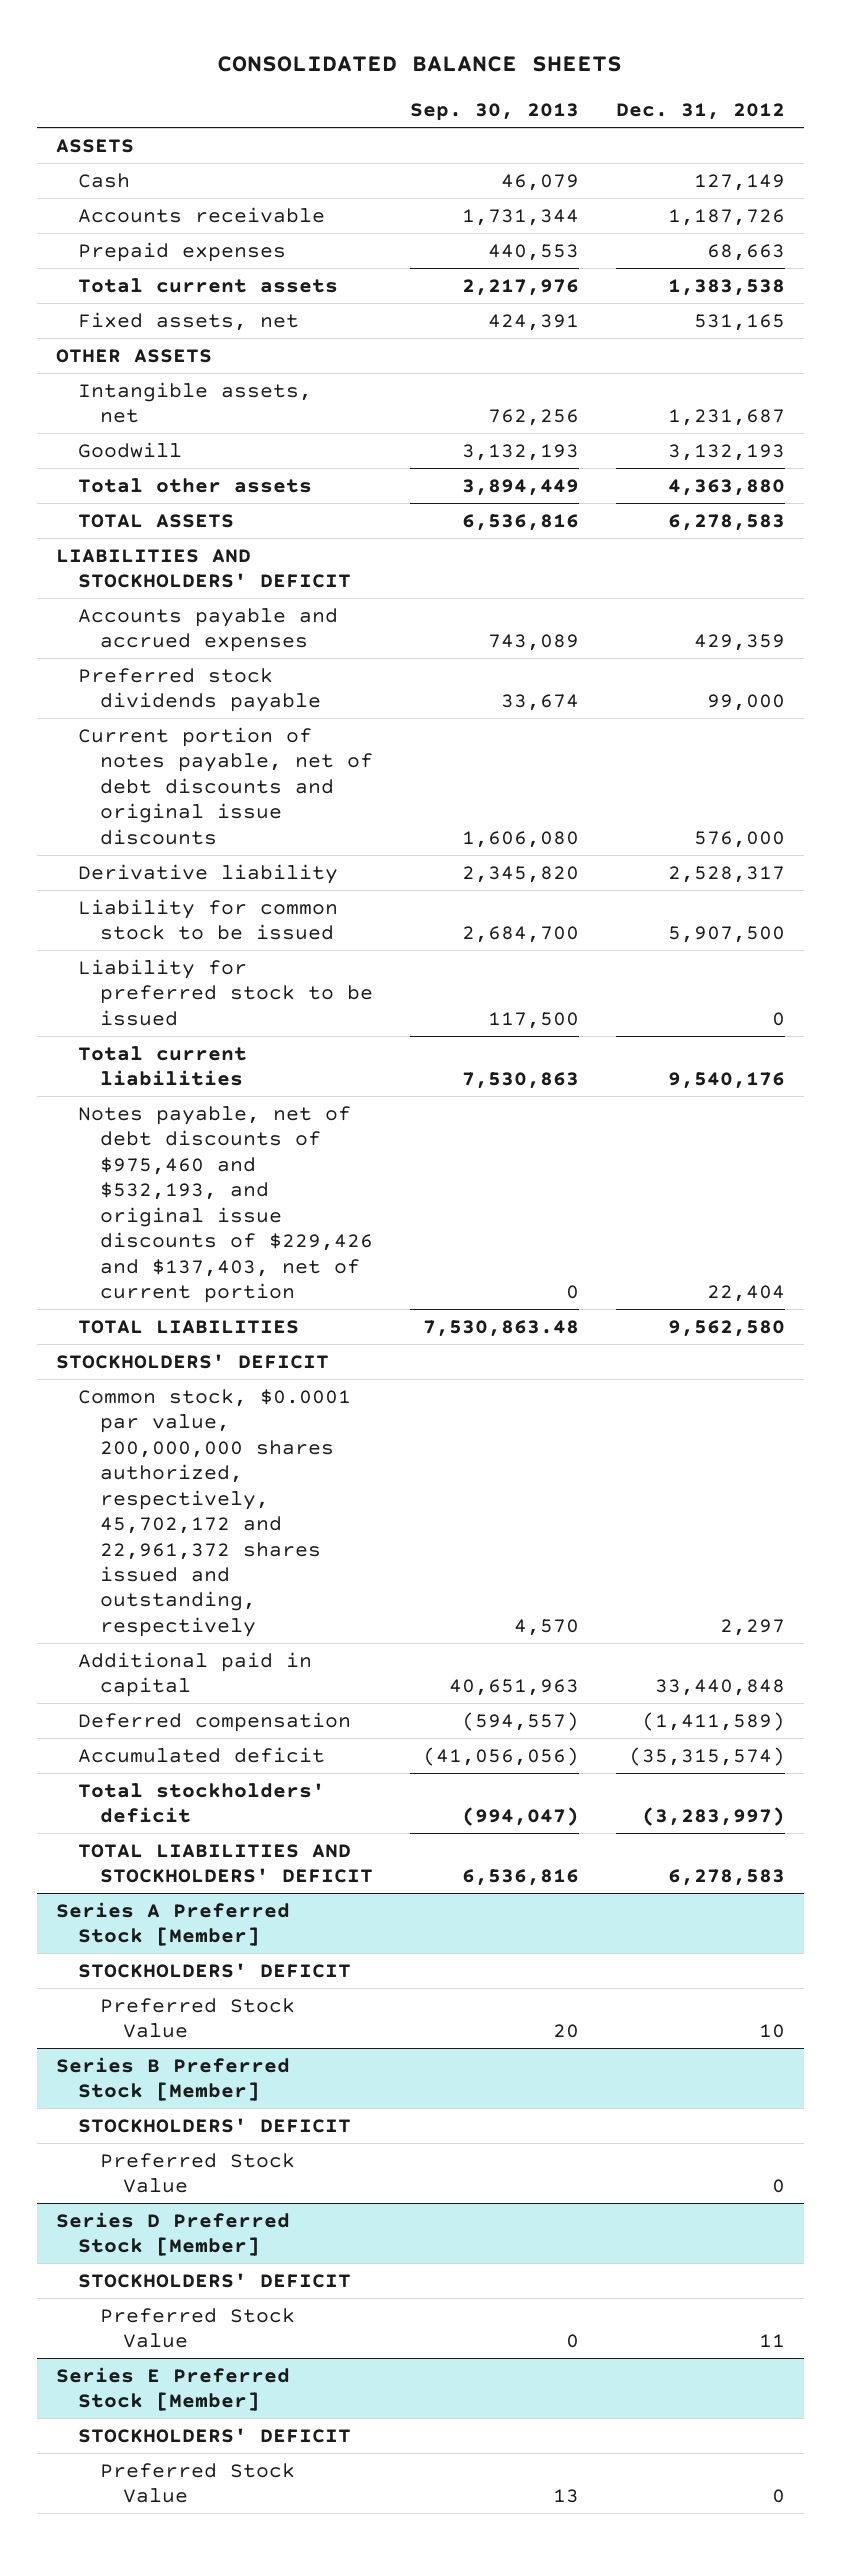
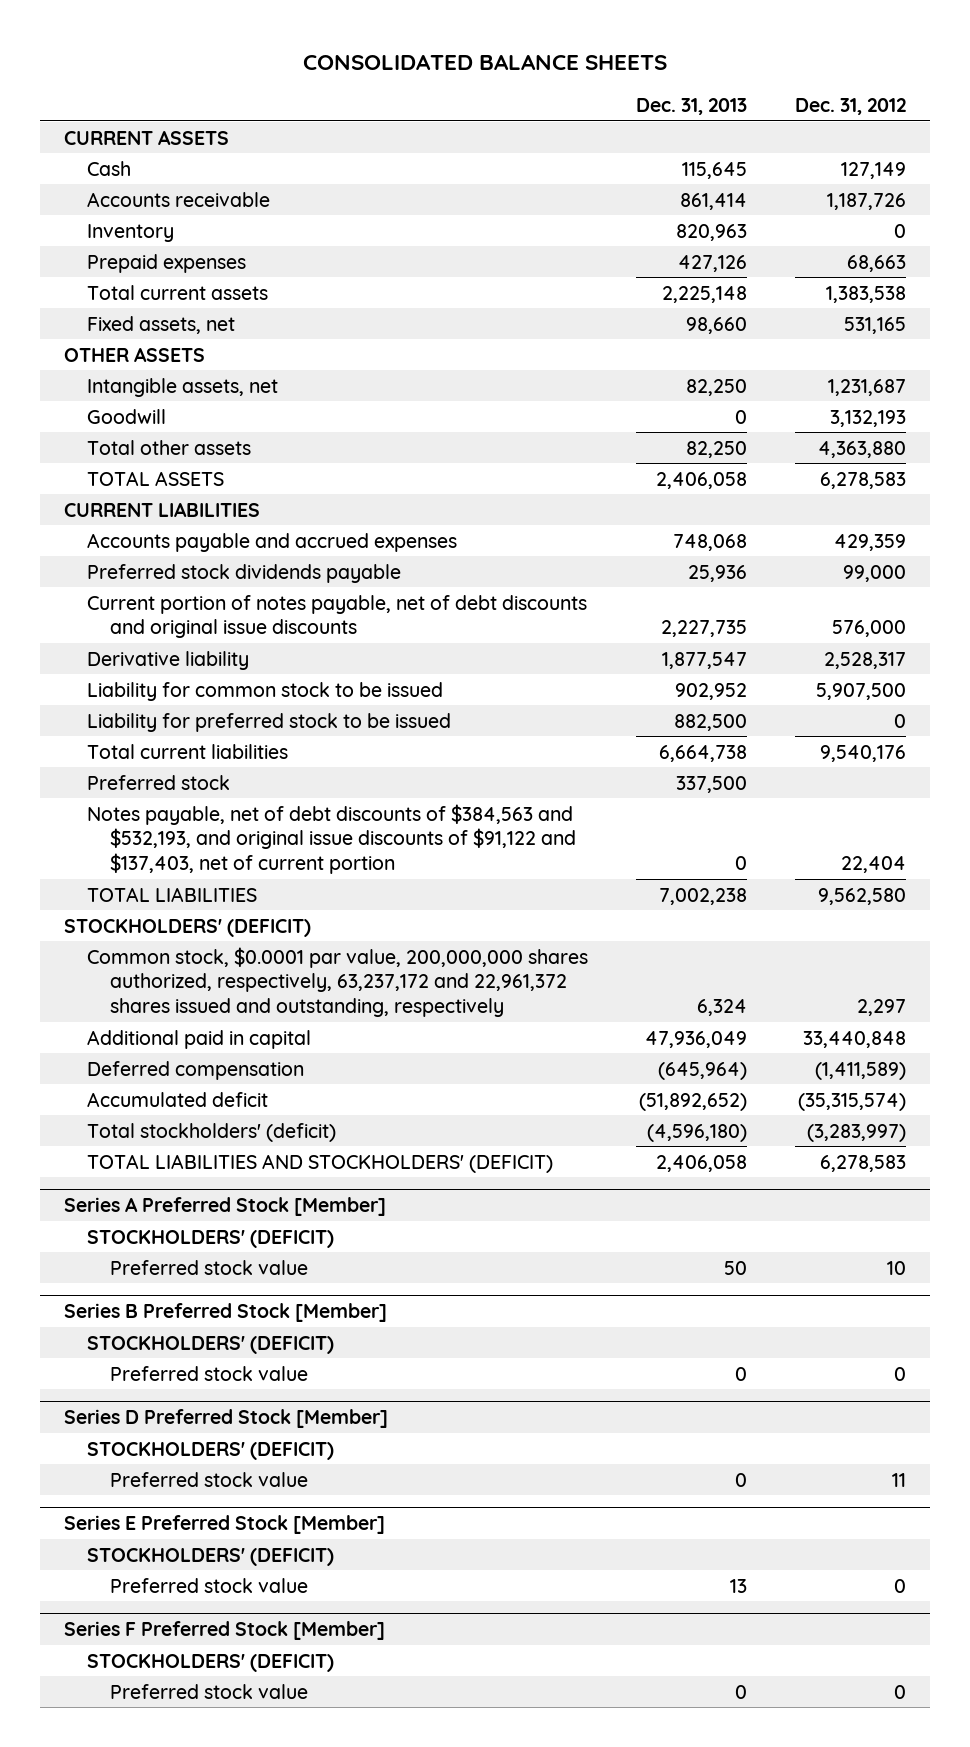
- | Sep. 30, 2013 | Dec. 31, 2012
+ | Dec. 31, 2013 | Dec. 31, 2012
- ASSETS
+ CURRENT ASSETS
+ Inventory | 820,963 | 0
- LIABILITIES AND STOCKHOLDERS' DEFICIT
+ CURRENT LIABILITIES
- Notes payable, net of debt discounts of $975,460 and $532,193, and original issue discounts of $229,426 and $137,403, net of current portion | 0 | 22,404
+ Preferred stock | 337,500 |
+ Notes payable, net of debt discounts of $384,563 and $532,193, and original issue discounts of $91,122 and $137,403, net of current portion | 0 | 22,404
- STOCKHOLDERS' DEFICIT
- Common stock, $0.0001 par value, 200,000,000 shares authorized, respectively, 45,702,172 and 22,961,372 shares issued and outstanding, respectively | 4,570 | 2,297
+ STOCKHOLDERS' (DEFICIT)
+ Common stock, $0.0001 par value, 200,000,000 shares authorized, respectively, 63,237,172 and 22,961,372 shares issued and outstanding, respectively | 6,324 | 2,297
- Total stockholders' deficit | (994,047) | (3,283,997)
- TOTAL LIABILITIES AND STOCKHOLDERS' DEFICIT | 6,536,816 | 6,278,583
+ Total stockholders' (deficit) | (4,596,180) | (3,283,997)
+ TOTAL LIABILITIES AND STOCKHOLDERS' (DEFICIT) | 2,406,058 | 6,278,583
@ Series A Preferred Stock [Member]
- STOCKHOLDERS' DEFICIT
- Preferred Stock Value | 20 | 10
+ STOCKHOLDERS' (DEFICIT)
+ Preferred stock value | 50 | 10
@ Series B Preferred Stock [Member]
- STOCKHOLDERS' DEFICIT
- Preferred Stock Value | | 0
+ STOCKHOLDERS' (DEFICIT)
+ Preferred stock value | 0 | 0
@ Series D Preferred Stock [Member]
- STOCKHOLDERS' DEFICIT
- Preferred Stock Value | 0 | 11
+ STOCKHOLDERS' (DEFICIT)
+ Preferred stock value | 0 | 11
@ Series E Preferred Stock [Member]
- STOCKHOLDERS' DEFICIT
- Preferred Stock Value | 13 | 0
+ STOCKHOLDERS' (DEFICIT)
+ Preferred stock value | 13 | 0
+ Series F Preferred Stock [Member]
+ STOCKHOLDERS' (DEFICIT)
+ Preferred stock value | 0 | 0

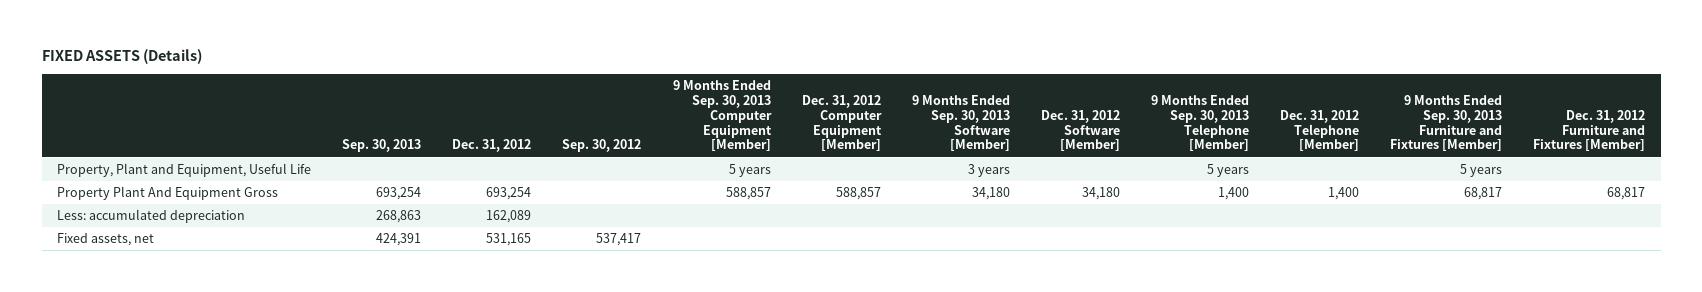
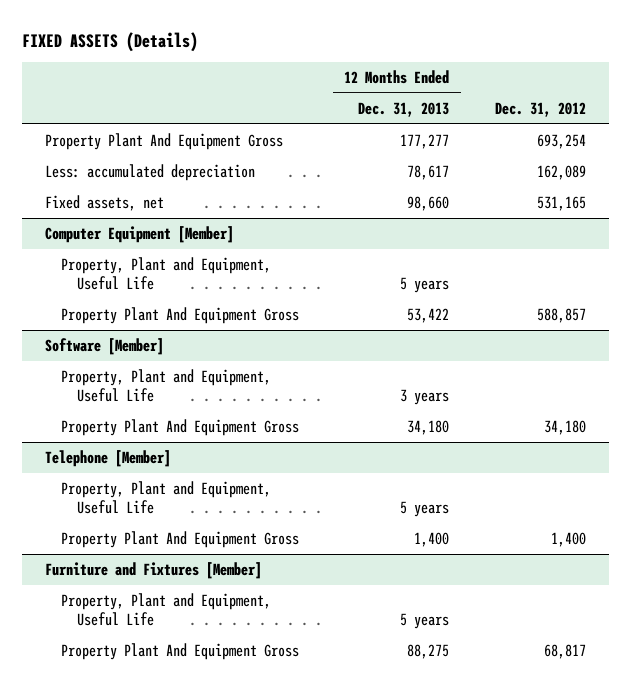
- | Sep. 30, 2013 | Dec. 31, 2012 | Sep. 30, 2012 | 9 Months Ended Sep. 30, 2013 Computer Equipment [Member] | Dec. 31, 2012 Computer Equipment [Member] | 9 Months Ended Sep. 30, 2013 Software [Member] | Dec. 31, 2012 Software [Member] | 9 Months Ended Sep. 30, 2013 Telephone [Member] | Dec. 31, 2012 Telephone [Member] | 9 Months Ended Sep. 30, 2013 Furniture and Fixtures [Member] | Dec. 31, 2012 Furniture and Fixtures [Member]
+ | 12 Months Ended Dec. 31, 2013 | Dec. 31, 2012
- Property, Plant and Equipment, Useful Life | | | | 5 years | | 3 years | | 5 years | | 5 years |
+ Computer Equipment [Member]
+ Property, Plant and Equipment, Useful Life | 5 years |
+ Property Plant And Equipment Gross | 53,422 | 588,857
+ Software [Member]
+ Property, Plant and Equipment, Useful Life | 3 years |
+ Property Plant And Equipment Gross | 34,180 | 34,180
+ Telephone [Member]
+ Property, Plant and Equipment, Useful Life | 5 years |
+ Property Plant And Equipment Gross | 1,400 | 1,400
+ Furniture and Fixtures [Member]
+ Property, Plant and Equipment, Useful Life | 5 years |
+ Property Plant And Equipment Gross | 88,275 | 68,817

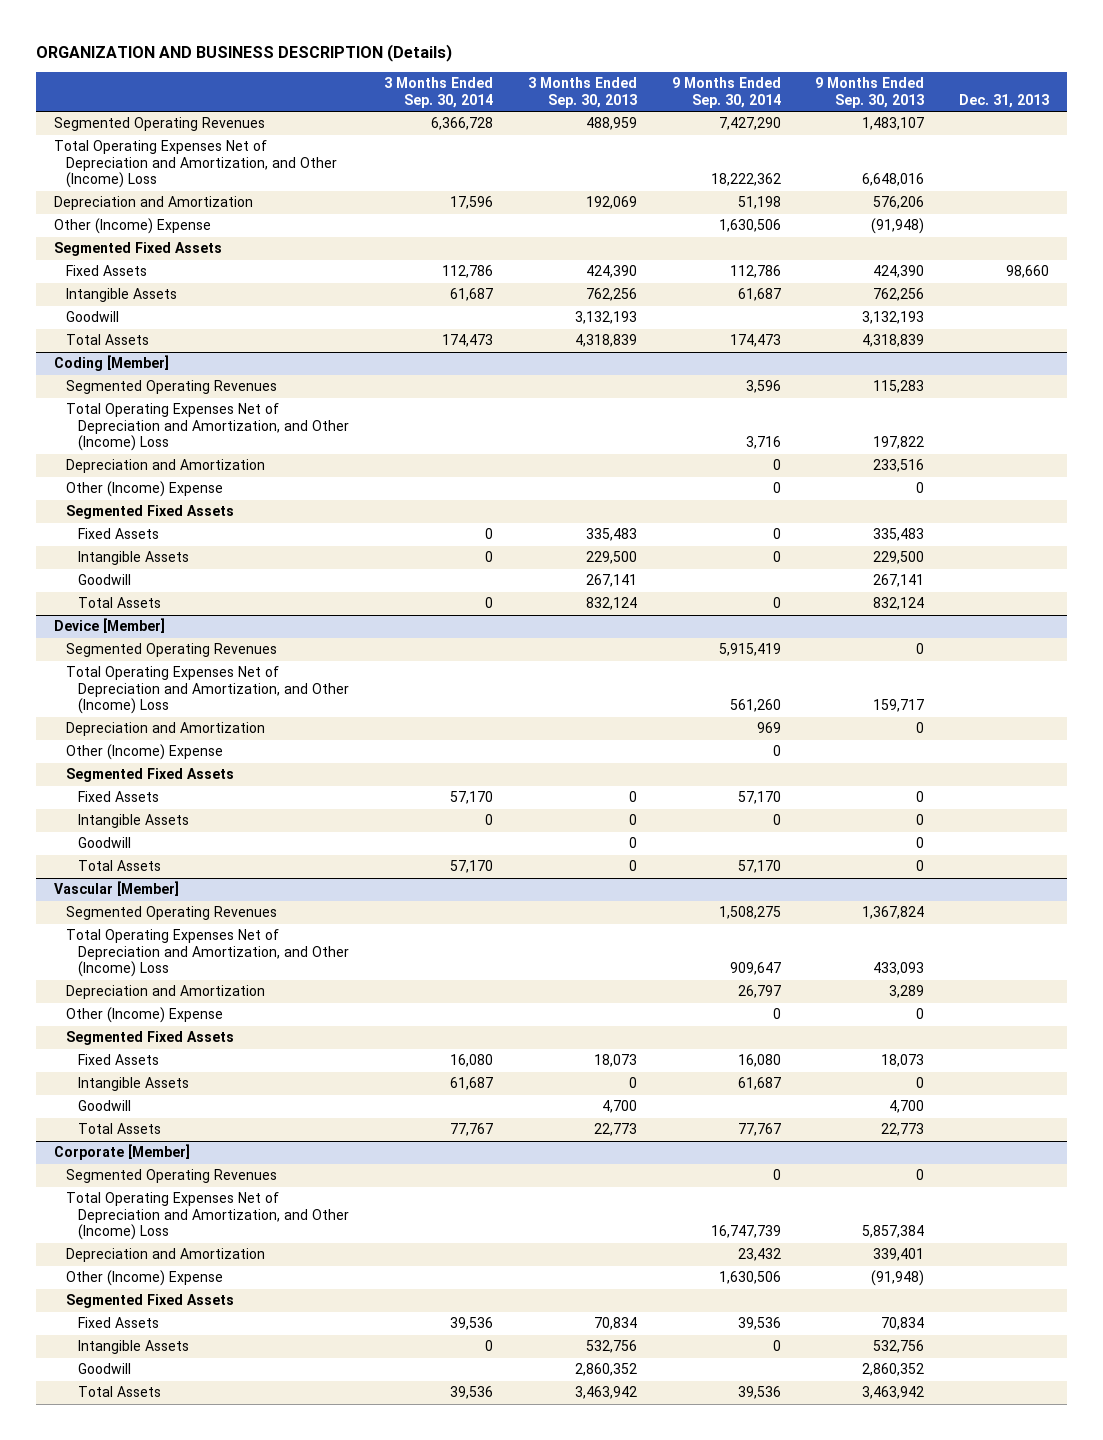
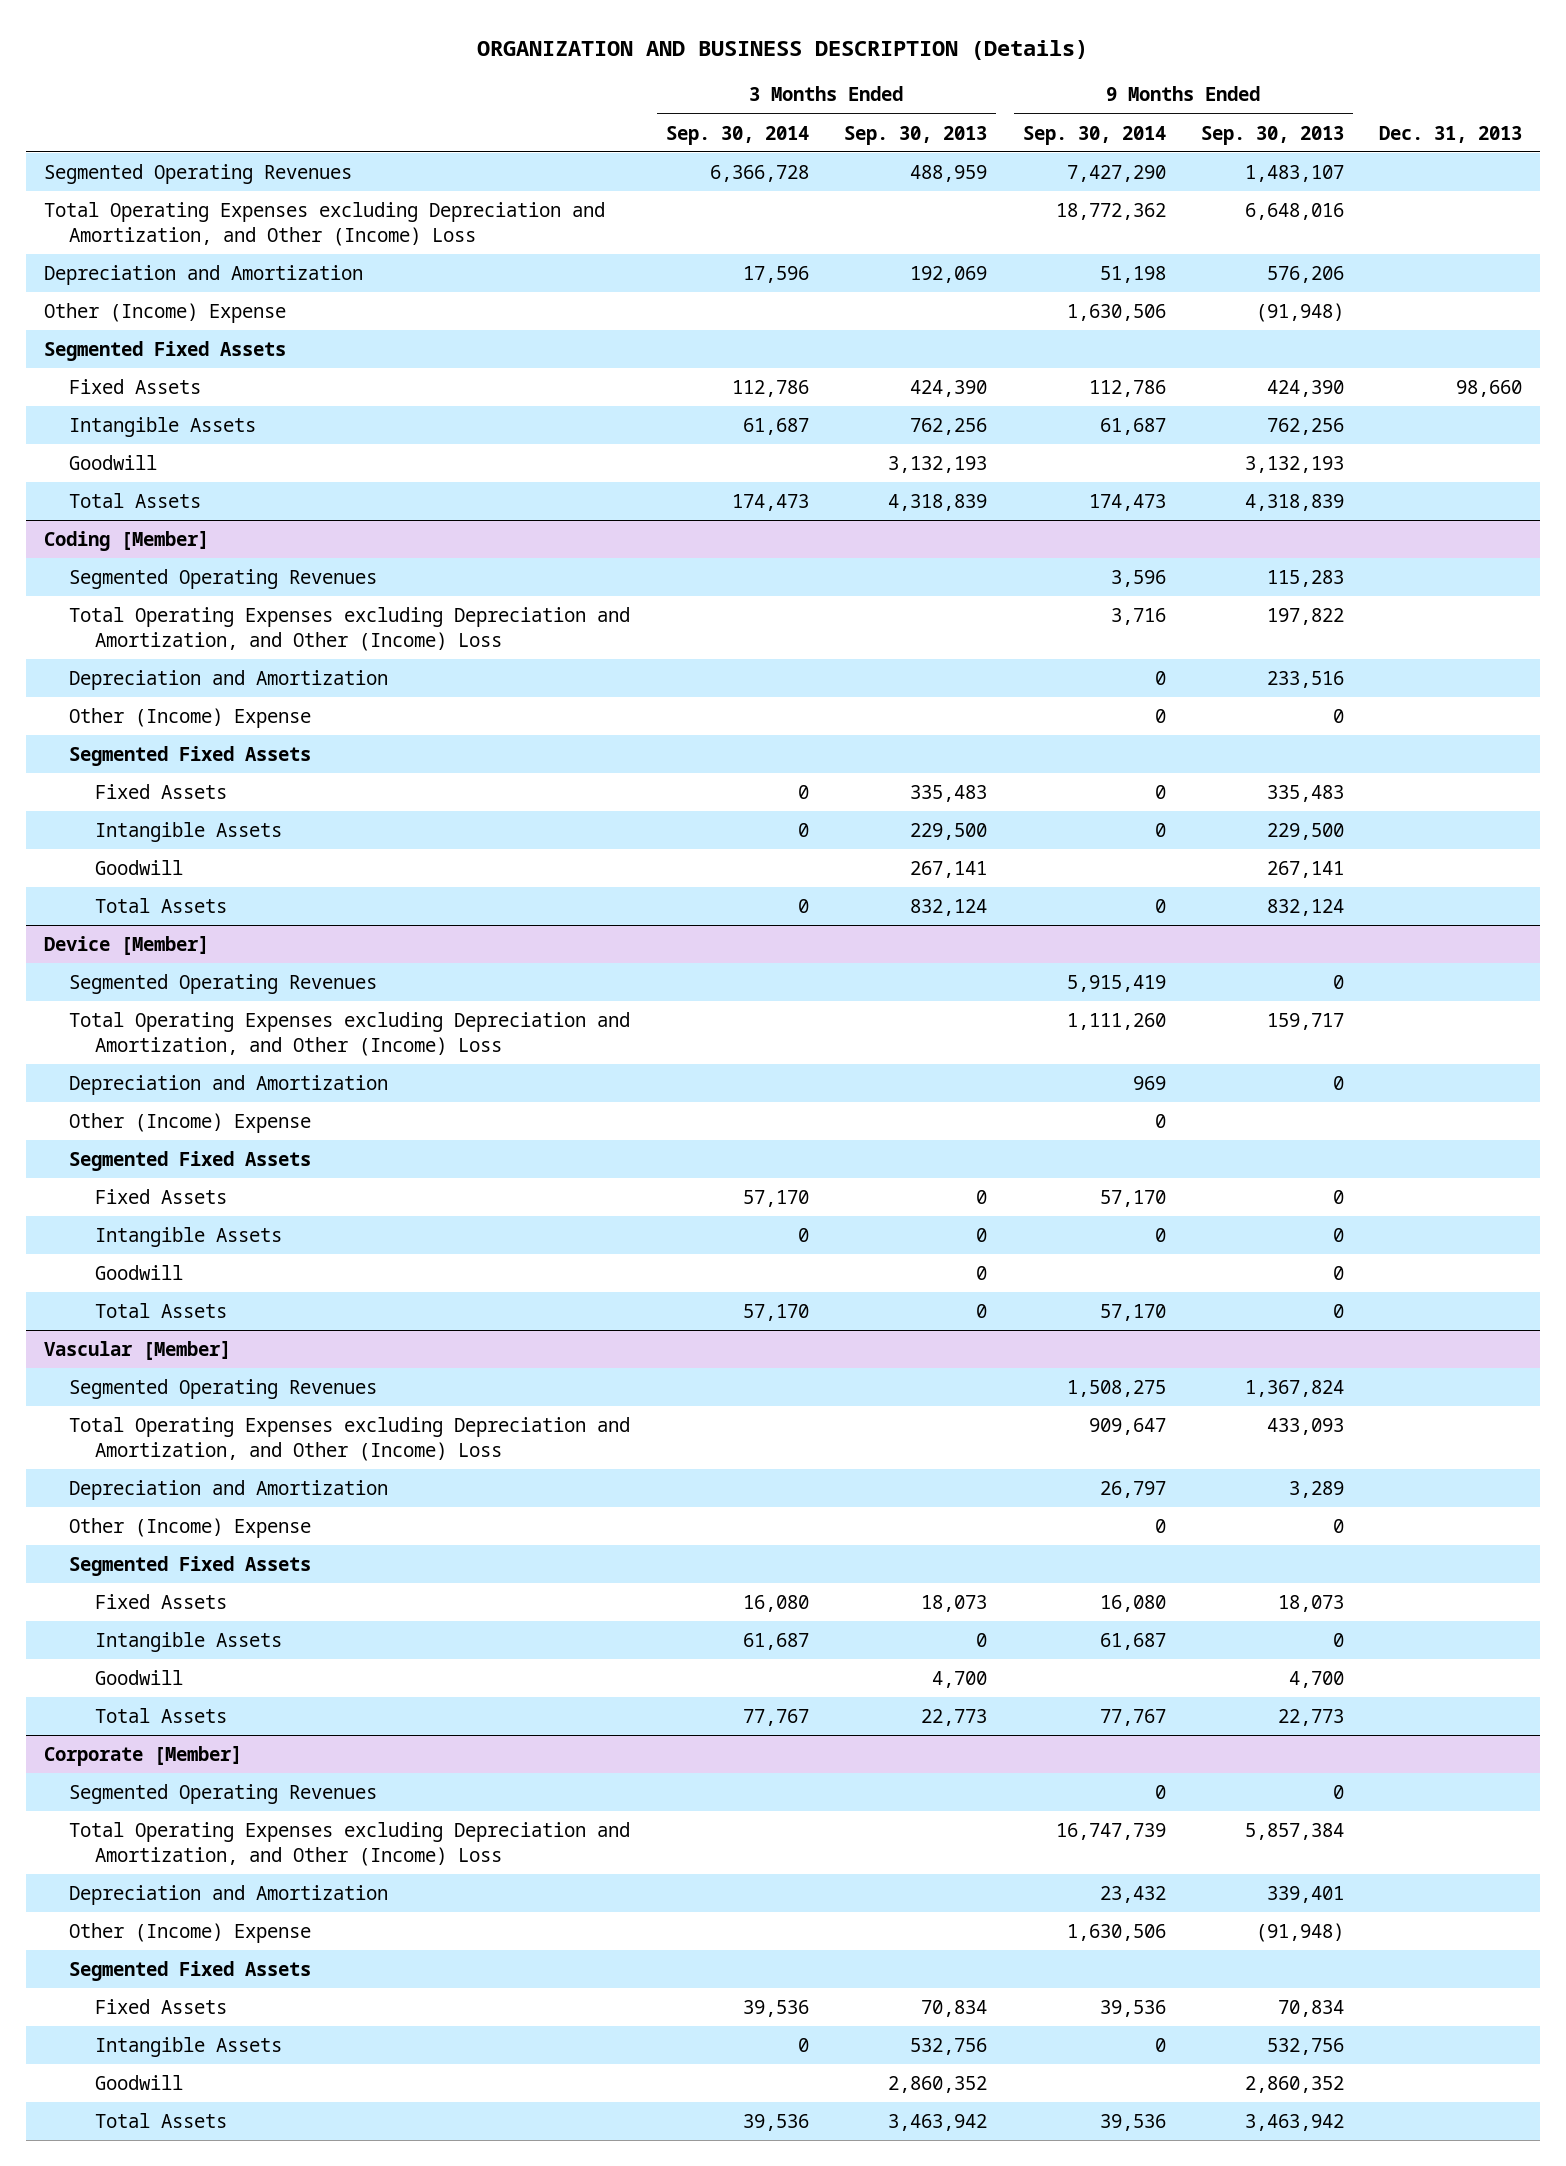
- Total Operating Expenses Net of Depreciation and Amortization, and Other (Income) Loss | | | 18,222,362 | 6,648,016 |
+ Total Operating Expenses excluding Depreciation and Amortization, and Other (Income) Loss | | | 18,772,362 | 6,648,016 |
@ Coding [Member]
- Total Operating Expenses Net of Depreciation and Amortization, and Other (Income) Loss | | | 3,716 | 197,822 |
+ Total Operating Expenses excluding Depreciation and Amortization, and Other (Income) Loss | | | 3,716 | 197,822 |
@ Device [Member]
- Total Operating Expenses Net of Depreciation and Amortization, and Other (Income) Loss | | | 561,260 | 159,717 |
+ Total Operating Expenses excluding Depreciation and Amortization, and Other (Income) Loss | | | 1,111,260 | 159,717 |
@ Vascular [Member]
- Total Operating Expenses Net of Depreciation and Amortization, and Other (Income) Loss | | | 909,647 | 433,093 |
+ Total Operating Expenses excluding Depreciation and Amortization, and Other (Income) Loss | | | 909,647 | 433,093 |
@ Corporate [Member]
- Total Operating Expenses Net of Depreciation and Amortization, and Other (Income) Loss | | | 16,747,739 | 5,857,384 |
+ Total Operating Expenses excluding Depreciation and Amortization, and Other (Income) Loss | | | 16,747,739 | 5,857,384 |

